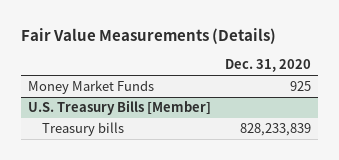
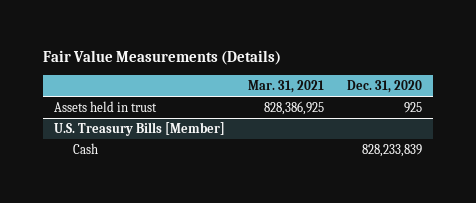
- | Dec. 31, 2020
+ | Mar. 31, 2021 | Dec. 31, 2020
- Money Market Funds | 925
+ Assets held in trust | 828,386,925 | 925
@ U.S. Treasury Bills [Member]
- Treasury bills | 828,233,839
+ Cash | | 828,233,839

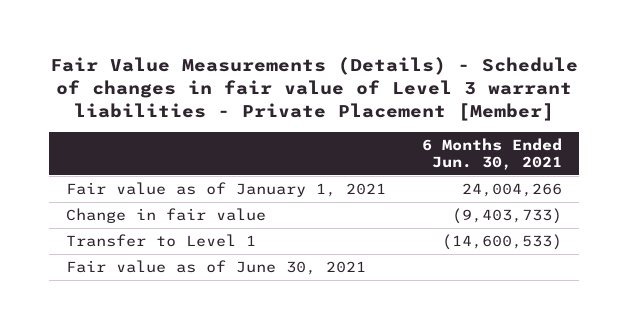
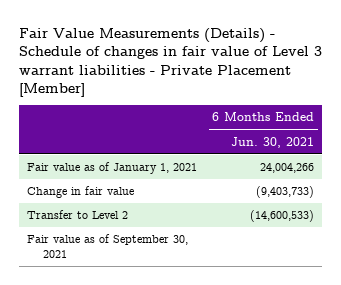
- Transfer to Level 1 | (14,600,533)
- Fair value as of June 30, 2021
+ Transfer to Level 2 | (14,600,533)
+ Fair value as of September 30, 2021

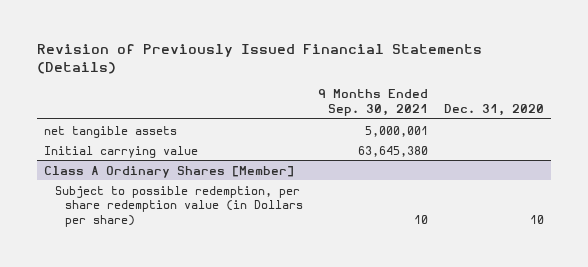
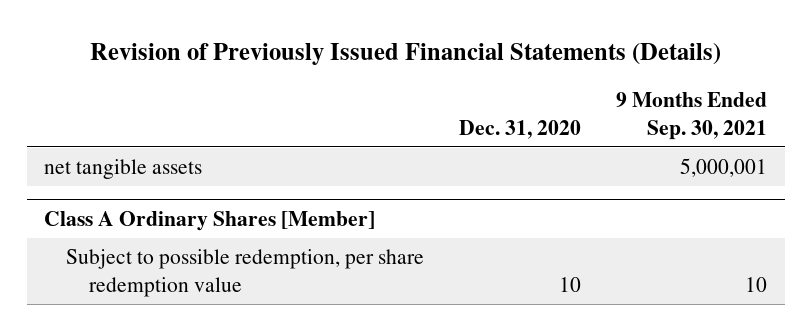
- | 9 Months Ended Sep. 30, 2021 | Dec. 31, 2020
+ | Dec. 31, 2020 | 9 Months Ended Sep. 30, 2021
- Initial carrying value | 63,645,380 |
@ Class A Ordinary Shares [Member]
- Subject to possible redemption, per share redemption value (in Dollars per share) | 10 | 10
+ Subject to possible redemption, per share redemption value | 10 | 10

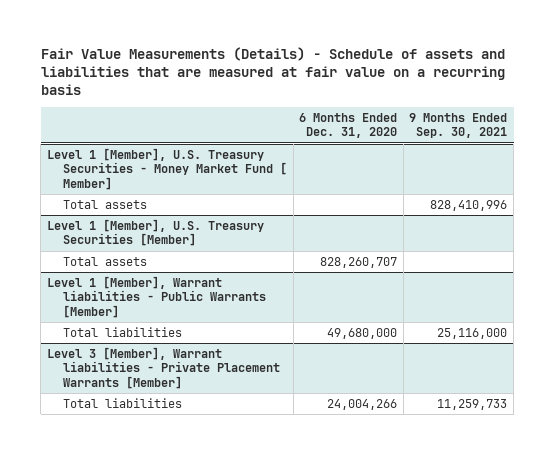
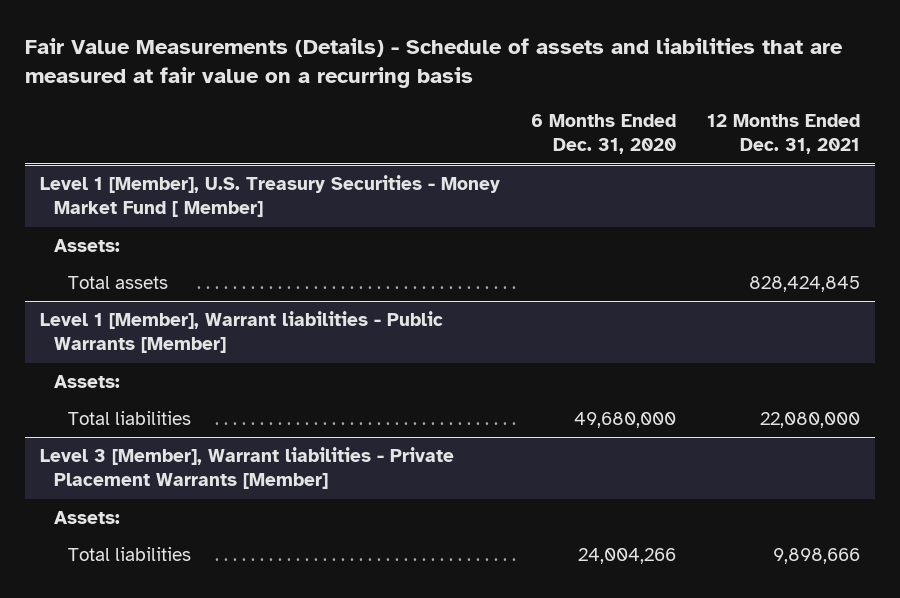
- | 6 Months Ended Dec. 31, 2020 | 9 Months Ended Sep. 30, 2021
+ | 6 Months Ended Dec. 31, 2020 | 12 Months Ended Dec. 31, 2021
@ Level 1 [Member], U.S. Treasury Securities - Money Market Fund [ Member]
+ Assets:
- Level 1 [Member], U.S. Treasury Securities [Member]
- Total assets | 828,260,707 |
@ Level 1 [Member], Warrant liabilities - Public Warrants [Member]
+ Assets:
@ Level 3 [Member], Warrant liabilities - Private Placement Warrants [Member]
+ Assets:

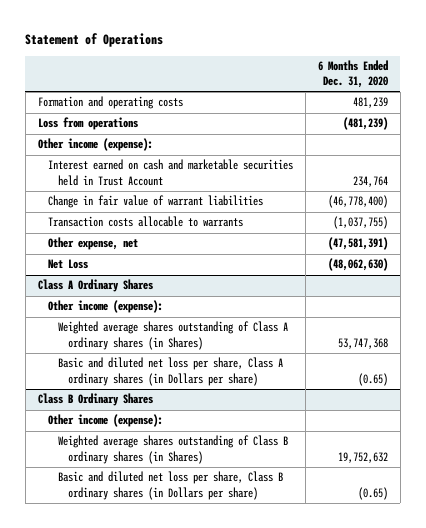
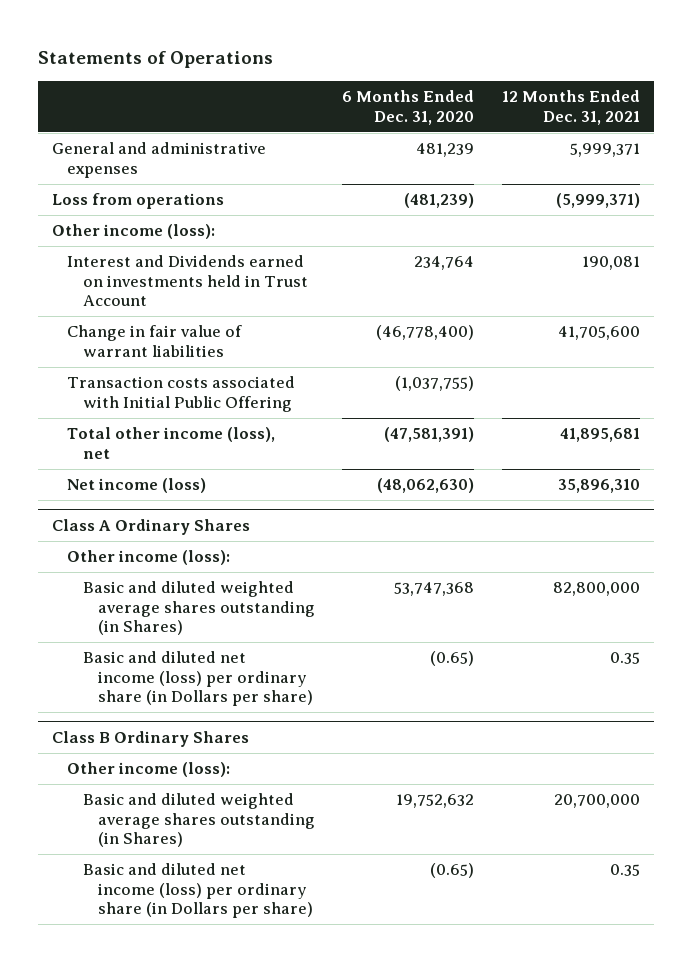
- Statement of Operations
+ Statements of Operations
- | 6 Months Ended Dec. 31, 2020
+ | 6 Months Ended Dec. 31, 2020 | 12 Months Ended Dec. 31, 2021
- Formation and operating costs | 481,239
+ General and administrative expenses | 481,239 | 5,999,371
- Other income (expense):
- Interest earned on cash and marketable securities held in Trust Account | 234,764
+ Other income (loss):
+ Interest and Dividends earned on investments held in Trust Account | 234,764 | 190,081
- Transaction costs allocable to warrants | (1,037,755)
- Other expense, net | (47,581,391)
- Net Loss | (48,062,630)
+ Transaction costs associated with Initial Public Offering | (1,037,755) |
+ Total other income (loss), net | (47,581,391) | 41,895,681
+ Net income (loss) | (48,062,630) | 35,896,310
@ Class A Ordinary Shares
- Other income (expense):
- Weighted average shares outstanding of Class A ordinary shares (in Shares) | 53,747,368
- Basic and diluted net loss per share, Class A ordinary shares (in Dollars per share) | (0.65)
+ Other income (loss):
+ Basic and diluted weighted average shares outstanding (in Shares) | 53,747,368 | 82,800,000
+ Basic and diluted net income (loss) per ordinary share (in Dollars per share) | (0.65) | 0.35
@ Class B Ordinary Shares
- Other income (expense):
- Weighted average shares outstanding of Class B ordinary shares (in Shares) | 19,752,632
- Basic and diluted net loss per share, Class B ordinary shares (in Dollars per share) | (0.65)
+ Other income (loss):
+ Basic and diluted weighted average shares outstanding (in Shares) | 19,752,632 | 20,700,000
+ Basic and diluted net income (loss) per ordinary share (in Dollars per share) | (0.65) | 0.35

